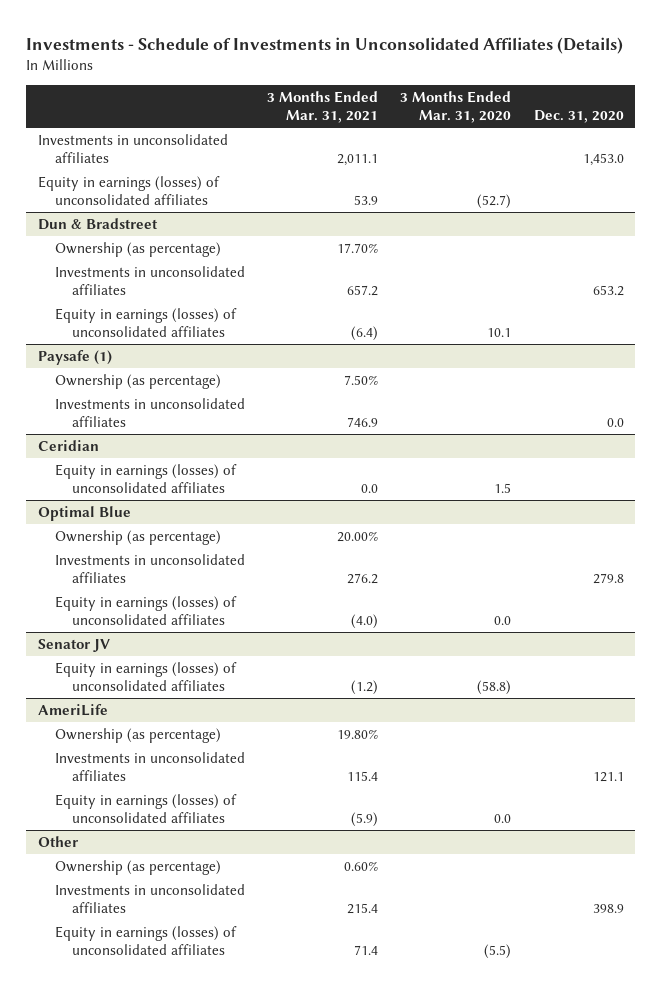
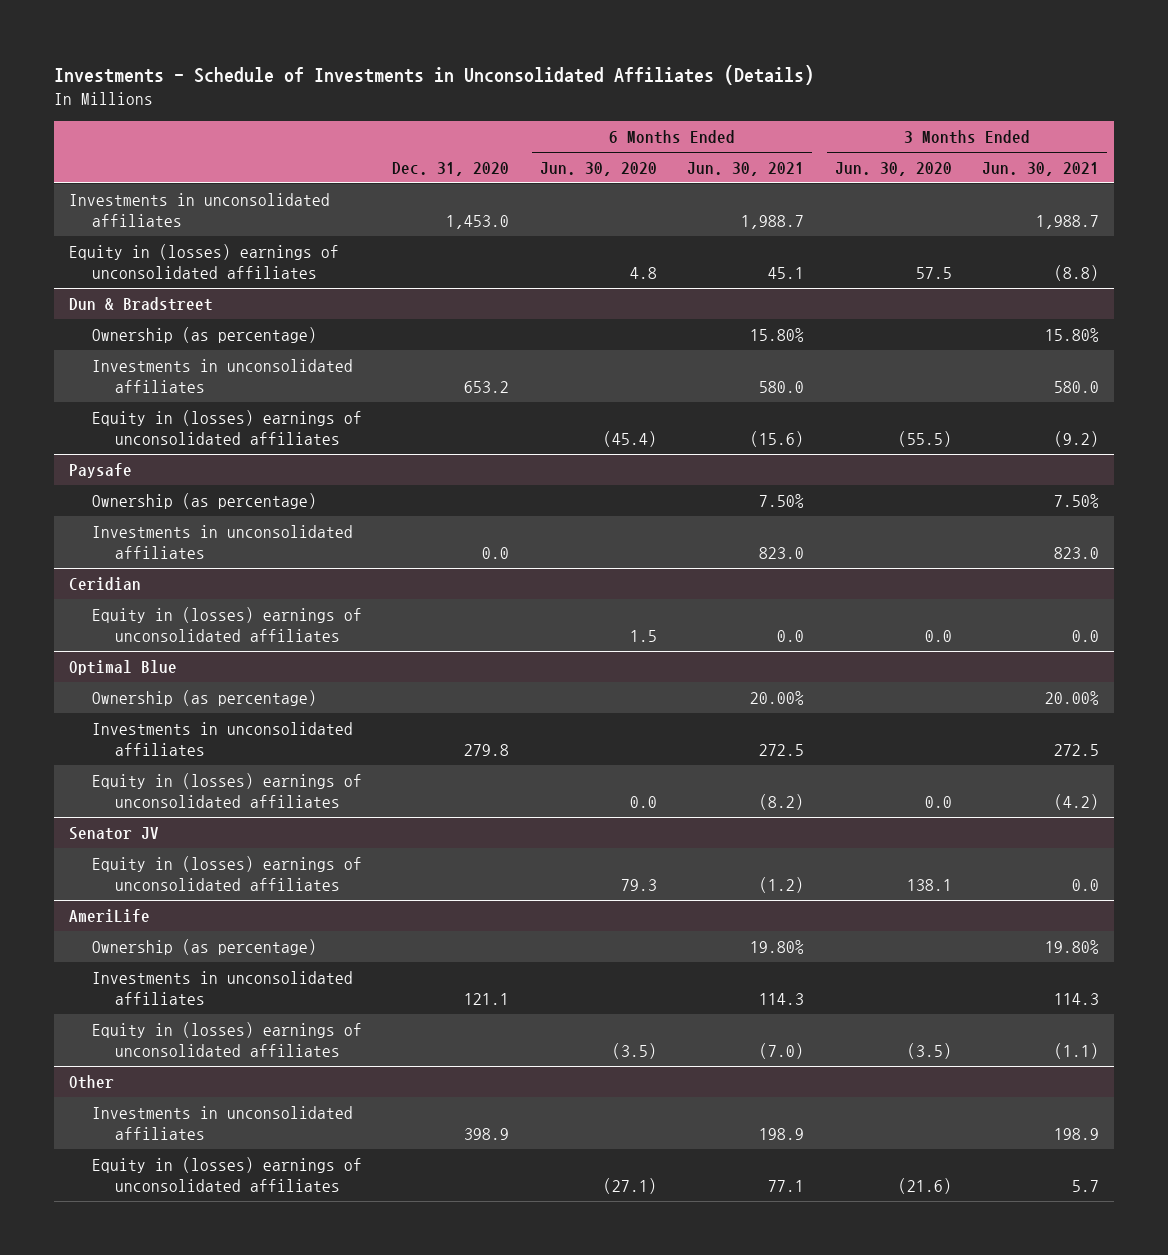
- | 3 Months Ended Mar. 31, 2021 | 3 Months Ended Mar. 31, 2020 | Dec. 31, 2020
+ | Dec. 31, 2020 | 6 Months Ended Jun. 30, 2020 | 6 Months Ended Jun. 30, 2021 | 3 Months Ended Jun. 30, 2020 | 3 Months Ended Jun. 30, 2021
- Equity in earnings (losses) of unconsolidated affiliates | 53.9 | (52.7) |
+ Equity in (losses) earnings of unconsolidated affiliates | | 4.8 | 45.1 | 57.5 | (8.8)
@ Dun & Bradstreet
- Equity in earnings (losses) of unconsolidated affiliates | (6.4) | 10.1 |
- Paysafe (1)
@ Dun & Bradstreet
+ Equity in (losses) earnings of unconsolidated affiliates | | (45.4) | (15.6) | (55.5) | (9.2)
+ Paysafe
@ Ceridian
- Equity in earnings (losses) of unconsolidated affiliates | 0.0 | 1.5 |
+ Equity in (losses) earnings of unconsolidated affiliates | | 1.5 | 0.0 | 0.0 | 0.0
@ Optimal Blue
- Equity in earnings (losses) of unconsolidated affiliates | (4.0) | 0.0 |
+ Equity in (losses) earnings of unconsolidated affiliates | | 0.0 | (8.2) | 0.0 | (4.2)
@ Senator JV
- Equity in earnings (losses) of unconsolidated affiliates | (1.2) | (58.8) |
+ Equity in (losses) earnings of unconsolidated affiliates | | 79.3 | (1.2) | 138.1 | 0.0
@ AmeriLife
- Equity in earnings (losses) of unconsolidated affiliates | (5.9) | 0.0 |
+ Equity in (losses) earnings of unconsolidated affiliates | | (3.5) | (7.0) | (3.5) | (1.1)
@ Other
- Ownership (as percentage) | 0.60% | |
- Equity in earnings (losses) of unconsolidated affiliates | 71.4 | (5.5) |
+ Equity in (losses) earnings of unconsolidated affiliates | | (27.1) | 77.1 | (21.6) | 5.7

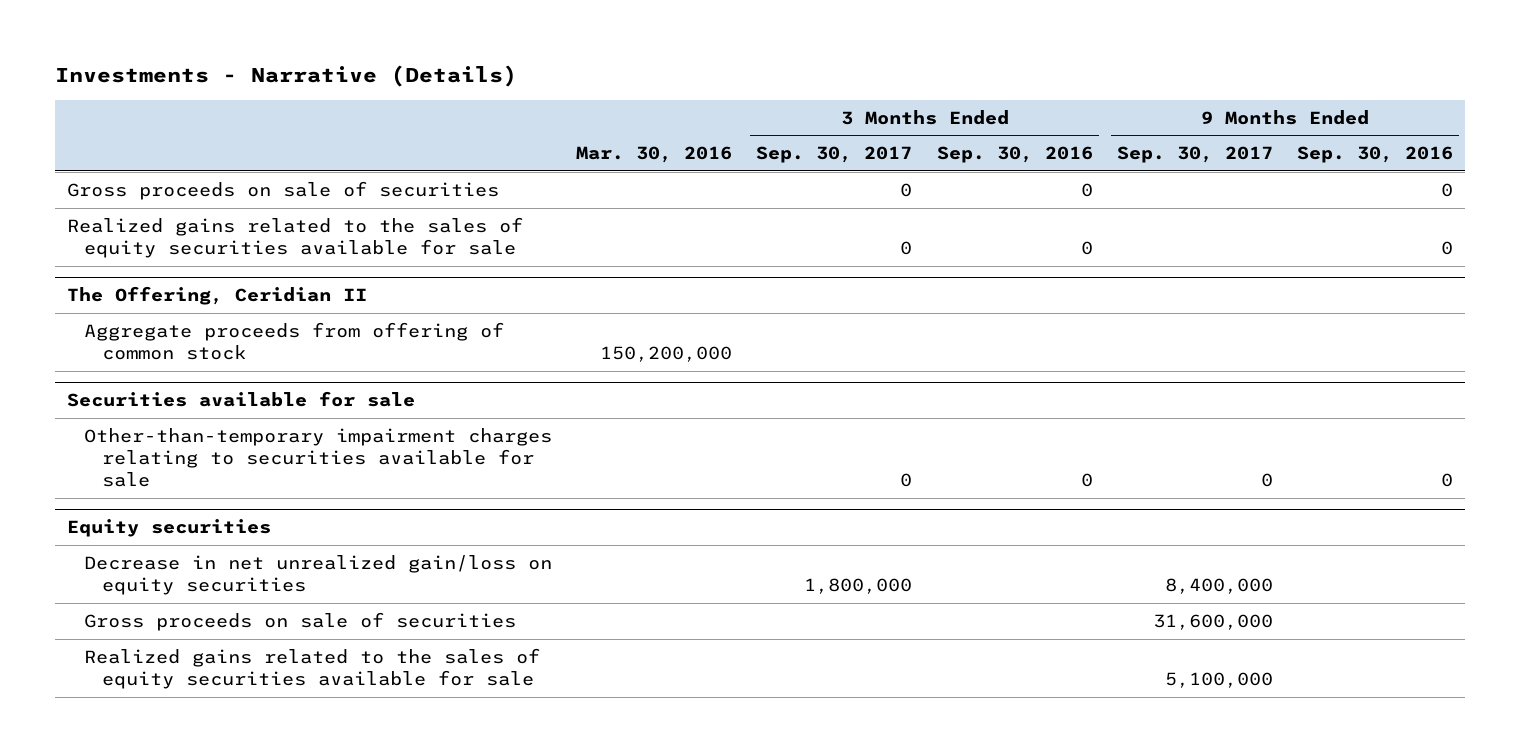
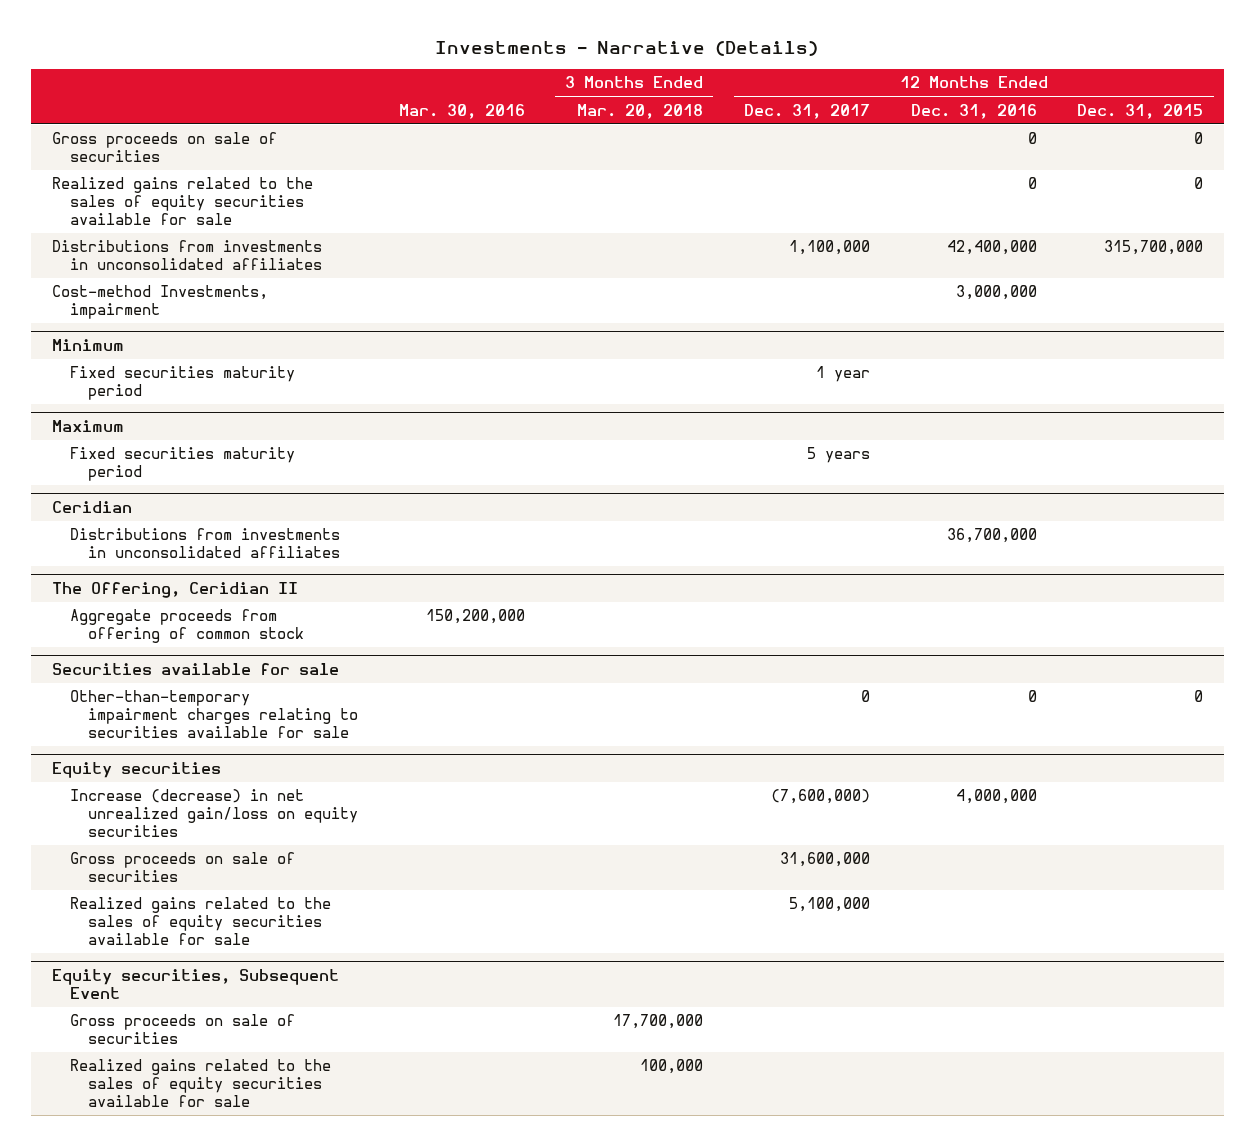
- | Mar. 30, 2016 | 3 Months Ended Sep. 30, 2017 | 3 Months Ended Sep. 30, 2016 | 9 Months Ended Sep. 30, 2017 | 9 Months Ended Sep. 30, 2016
+ | Mar. 30, 2016 | 3 Months Ended Mar. 20, 2018 | 12 Months Ended Dec. 31, 2017 | 12 Months Ended Dec. 31, 2016 | 12 Months Ended Dec. 31, 2015
+ Distributions from investments in unconsolidated affiliates | | | 1,100,000 | 42,400,000 | 315,700,000
+ Cost-method Investments, impairment | | | | 3,000,000 |
+ Minimum
+ Fixed securities maturity period | | | 1 year | |
+ Maximum
+ Fixed securities maturity period | | | 5 years | |
+ Ceridian
+ Distributions from investments in unconsolidated affiliates | | | | 36,700,000 |
@ Equity securities
- Decrease in net unrealized gain/loss on equity securities | | 1,800,000 | | 8,400,000 |
+ Increase (decrease) in net unrealized gain/loss on equity securities | | | (7,600,000) | 4,000,000 |
+ Equity securities, Subsequent Event
+ Gross proceeds on sale of securities | | 17,700,000 | | |
+ Realized gains related to the sales of equity securities available for sale | | 100,000 | | |

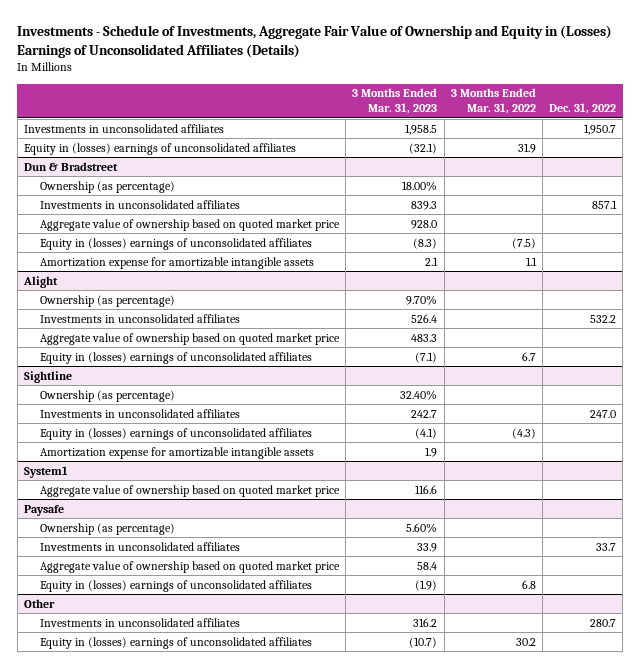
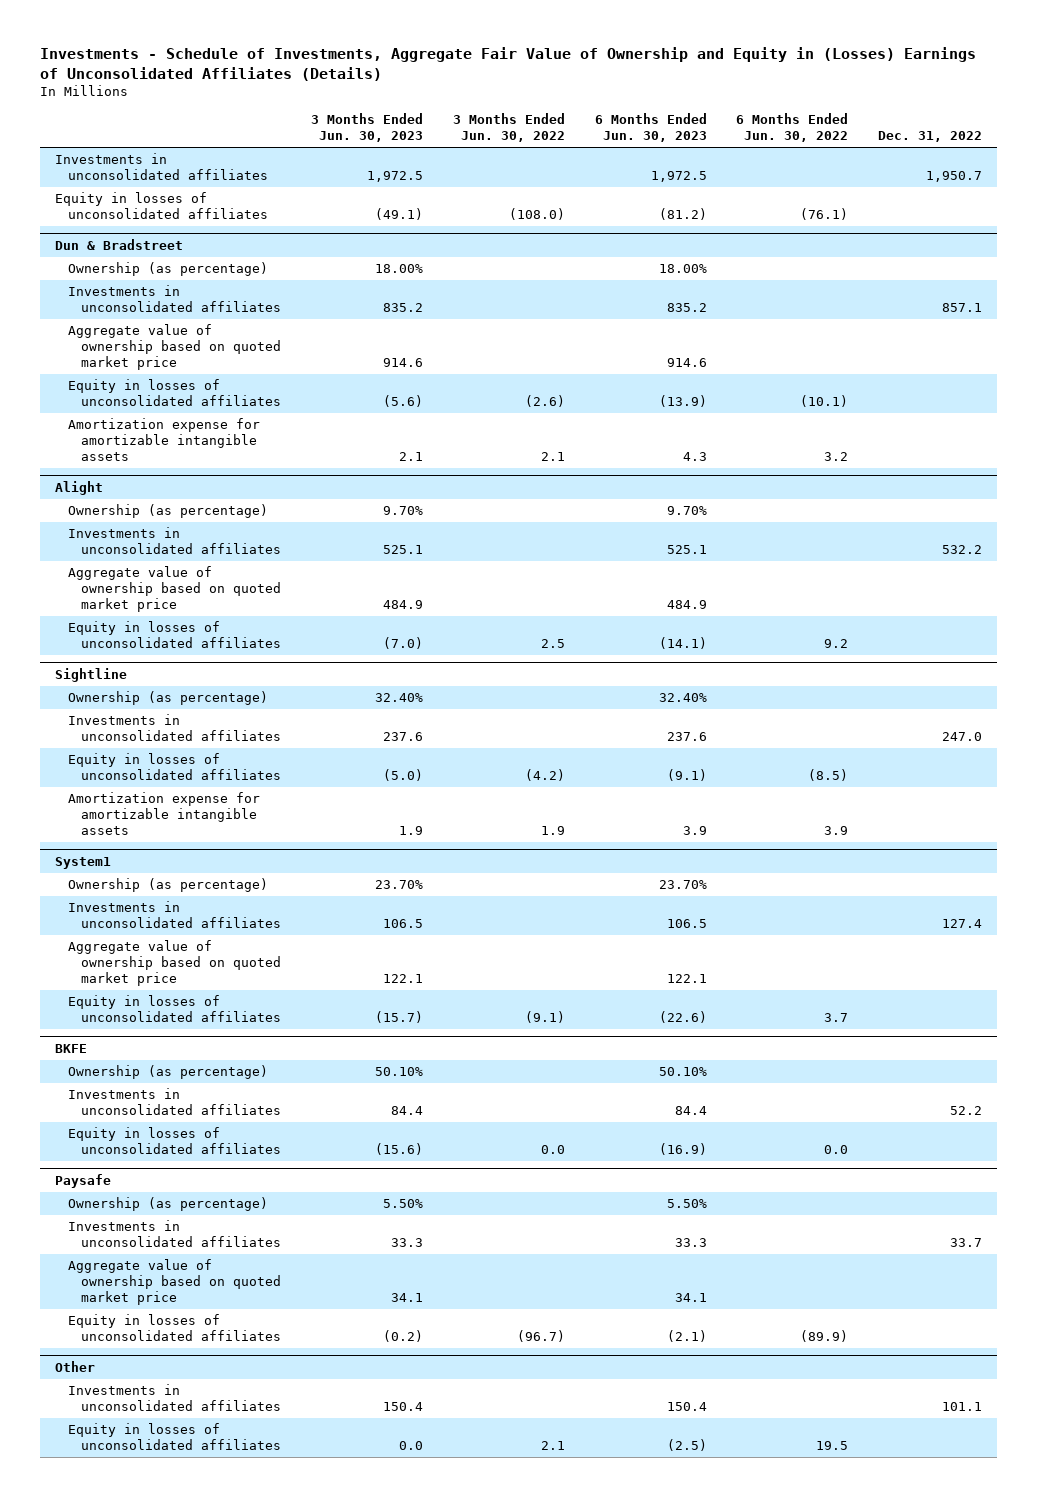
- | 3 Months Ended Mar. 31, 2023 | 3 Months Ended Mar. 31, 2022 | Dec. 31, 2022
+ | 3 Months Ended Jun. 30, 2023 | 3 Months Ended Jun. 30, 2022 | 6 Months Ended Jun. 30, 2023 | 6 Months Ended Jun. 30, 2022 | Dec. 31, 2022
- Equity in (losses) earnings of unconsolidated affiliates | (32.1) | 31.9 |
+ Equity in losses of unconsolidated affiliates | (49.1) | (108.0) | (81.2) | (76.1) |
@ Dun & Bradstreet
- Equity in (losses) earnings of unconsolidated affiliates | (8.3) | (7.5) |
+ Equity in losses of unconsolidated affiliates | (5.6) | (2.6) | (13.9) | (10.1) |
@ Alight
- Equity in (losses) earnings of unconsolidated affiliates | (7.1) | 6.7 |
+ Equity in losses of unconsolidated affiliates | (7.0) | 2.5 | (14.1) | 9.2 |
@ Sightline
- Equity in (losses) earnings of unconsolidated affiliates | (4.1) | (4.3) |
+ Equity in losses of unconsolidated affiliates | (5.0) | (4.2) | (9.1) | (8.5) |
@ System1
+ Ownership (as percentage) | 23.70% | | 23.70% | |
+ Investments in unconsolidated affiliates | 106.5 | | 106.5 | | 127.4
+ Equity in losses of unconsolidated affiliates | (15.7) | (9.1) | (22.6) | 3.7 |
+ BKFE
+ Ownership (as percentage) | 50.10% | | 50.10% | |
+ Investments in unconsolidated affiliates | 84.4 | | 84.4 | | 52.2
+ Equity in losses of unconsolidated affiliates | (15.6) | 0.0 | (16.9) | 0.0 |
@ Paysafe
- Equity in (losses) earnings of unconsolidated affiliates | (1.9) | 6.8 |
+ Equity in losses of unconsolidated affiliates | (0.2) | (96.7) | (2.1) | (89.9) |
@ Other
- Investments in unconsolidated affiliates | 316.2 | | 280.7
- Equity in (losses) earnings of unconsolidated affiliates | (10.7) | 30.2 |
+ Investments in unconsolidated affiliates | 150.4 | | 150.4 | | 101.1
+ Equity in losses of unconsolidated affiliates | 0.0 | 2.1 | (2.5) | 19.5 |

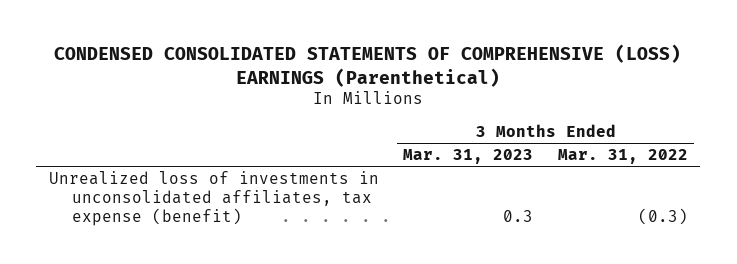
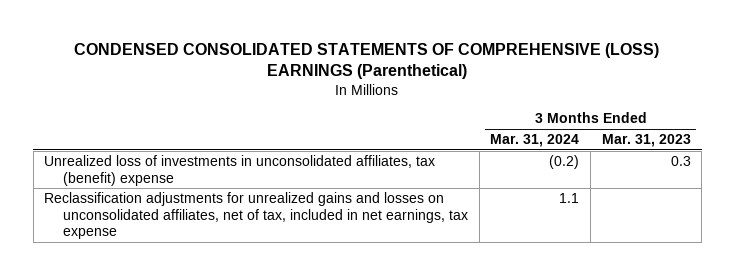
- | 3 Months Ended Mar. 31, 2023 | 3 Months Ended Mar. 31, 2022
+ | 3 Months Ended Mar. 31, 2024 | 3 Months Ended Mar. 31, 2023
- Unrealized loss of investments in unconsolidated affiliates, tax expense (benefit) | 0.3 | (0.3)
+ Unrealized loss of investments in unconsolidated affiliates, tax (benefit) expense | (0.2) | 0.3
+ Reclassification adjustments for unrealized gains and losses on unconsolidated affiliates, net of tax, included in net earnings, tax expense | 1.1 |

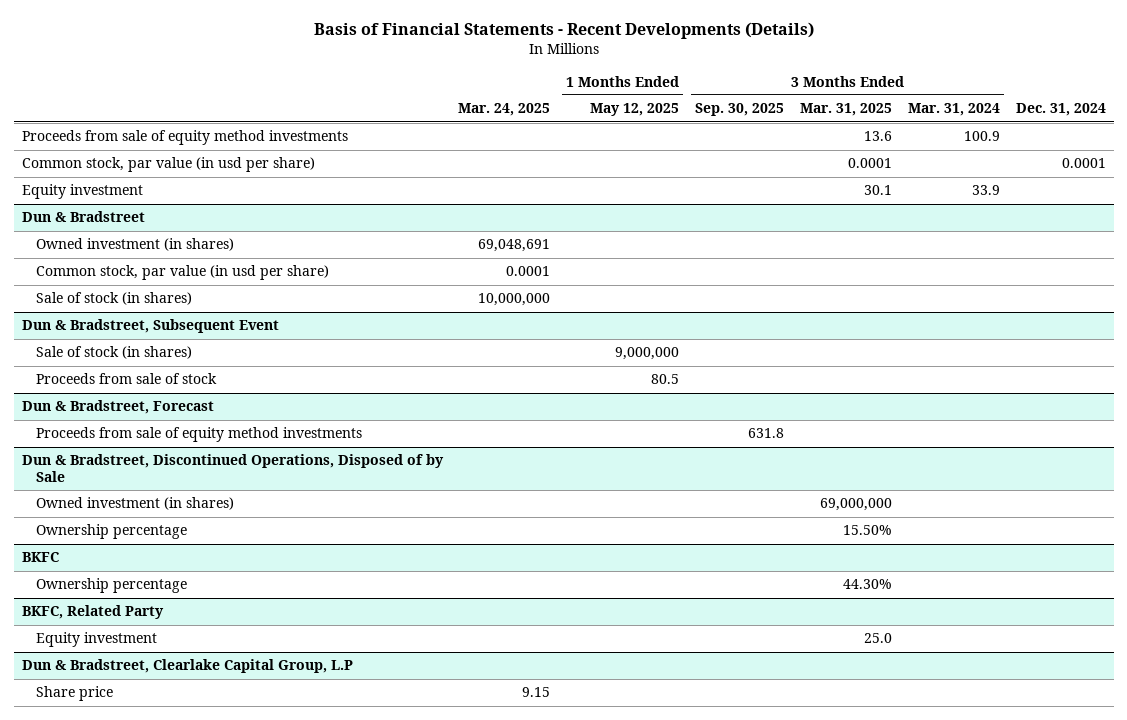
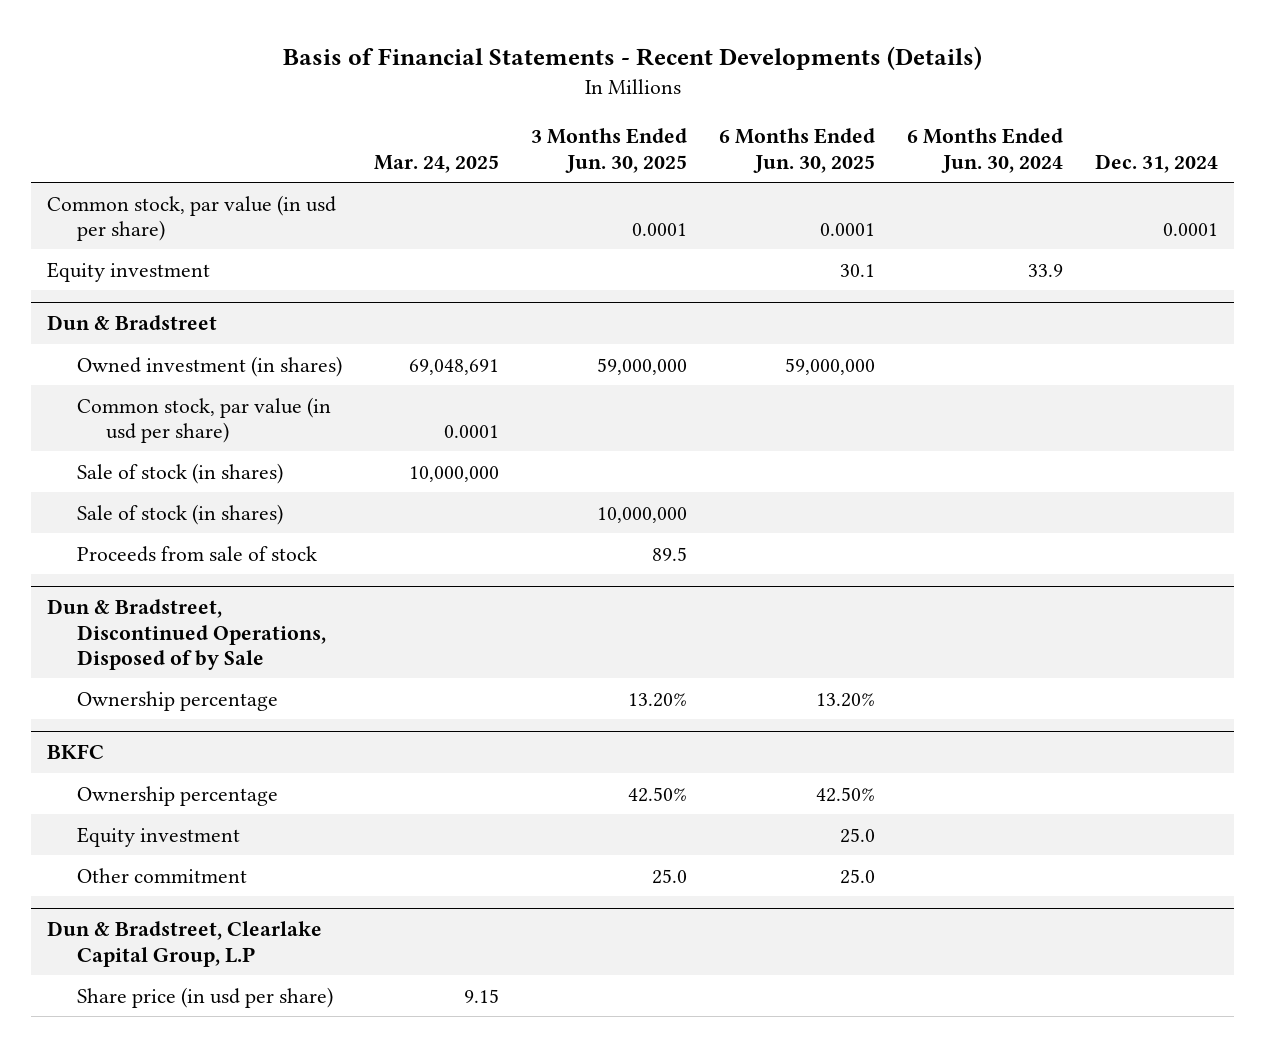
- | Mar. 24, 2025 | 1 Months Ended May 12, 2025 | 3 Months Ended Sep. 30, 2025 | 3 Months Ended Mar. 31, 2025 | 3 Months Ended Mar. 31, 2024 | Dec. 31, 2024
+ | Mar. 24, 2025 | 3 Months Ended Jun. 30, 2025 | 6 Months Ended Jun. 30, 2025 | 6 Months Ended Jun. 30, 2024 | Dec. 31, 2024
- Proceeds from sale of equity method investments | | | | 13.6 | 100.9 |
- Dun & Bradstreet, Subsequent Event
- Sale of stock (in shares) | | 9,000,000 | | | |
- Proceeds from sale of stock | | 80.5 | | | |
- Dun & Bradstreet, Forecast
- Proceeds from sale of equity method investments | | | 631.8 | | |
@ Dun & Bradstreet
+ Sale of stock (in shares) | | 10,000,000 | | |
+ Proceeds from sale of stock | | 89.5 | | |
@ Dun & Bradstreet, Discontinued Operations, Disposed of by Sale
- Owned investment (in shares) | | | | 69,000,000 | |
- BKFC, Related Party
- Equity investment | | | | 25.0 | |
@ BKFC
+ Equity investment | | | 25.0 | |
+ Other commitment | | 25.0 | 25.0 | |
@ Dun & Bradstreet, Clearlake Capital Group, L.P
- Share price | 9.15 | | | | |
+ Share price (in usd per share) | 9.15 | | | |

